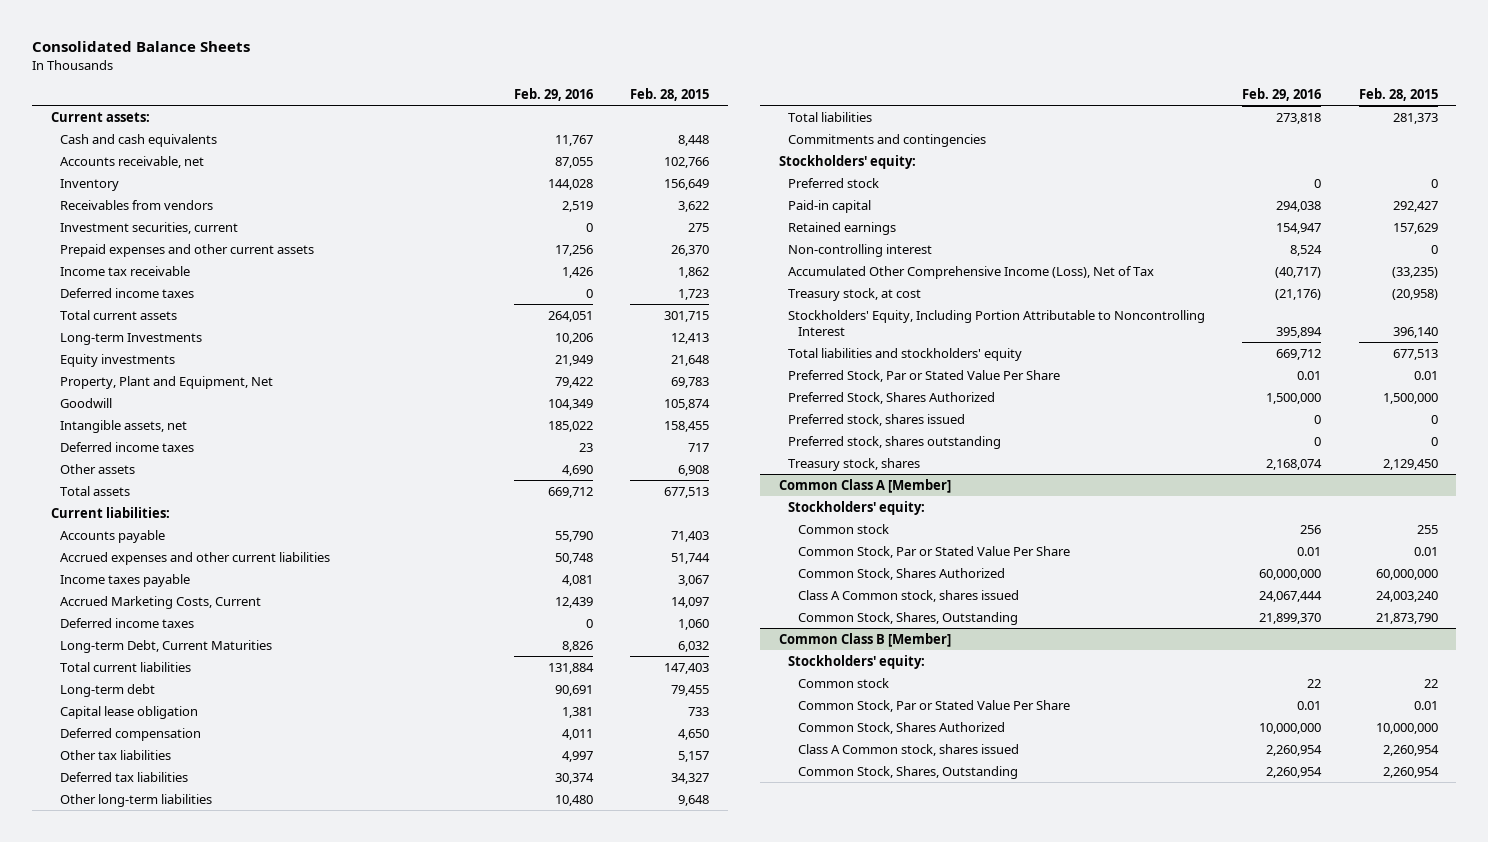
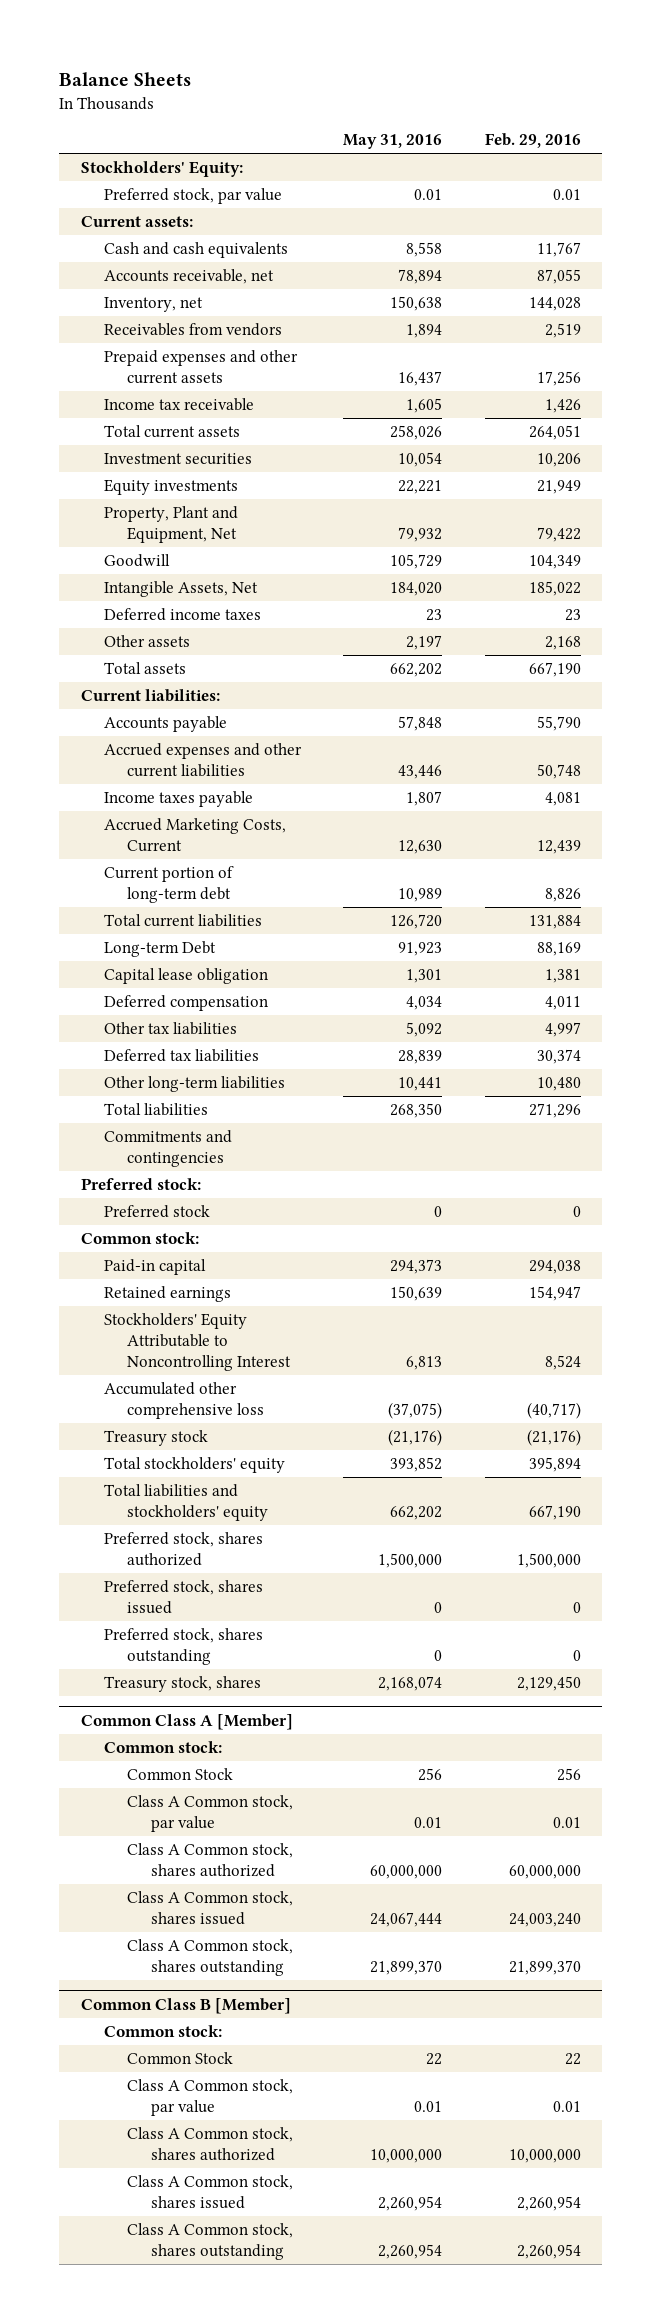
- Consolidated Balance Sheets
+ Balance Sheets
- | Feb. 29, 2016 | Feb. 28, 2015
+ | May 31, 2016 | Feb. 29, 2016
+ Stockholders' Equity:
+ Preferred stock, par value | 0.01 | 0.01
- Inventory | 144,028 | 156,649
+ Inventory, net | 150,638 | 144,028
- Investment securities, current | 0 | 275
- Deferred income taxes | 0 | 1,723
- Long-term Investments | 10,206 | 12,413
+ Investment securities | 10,054 | 10,206
- Intangible assets, net | 185,022 | 158,455
+ Intangible Assets, Net | 184,020 | 185,022
- Other assets | 4,690 | 6,908
- Total assets | 669,712 | 677,513
+ Other assets | 2,197 | 2,168
+ Total assets | 662,202 | 667,190
- Deferred income taxes | 0 | 1,060
- Long-term Debt, Current Maturities | 8,826 | 6,032
+ Current portion of long-term debt | 10,989 | 8,826
- Long-term debt | 90,691 | 79,455
+ Long-term Debt | 91,923 | 88,169
- Total liabilities | 273,818 | 281,373
+ Total liabilities | 268,350 | 271,296
- Stockholders' equity:
+ Preferred stock:
+ Common stock:
- Non-controlling interest | 8,524 | 0
- Accumulated Other Comprehensive Income (Loss), Net of Tax | (40,717) | (33,235)
- Treasury stock, at cost | (21,176) | (20,958)
- Stockholders' Equity, Including Portion Attributable to Noncontrolling Interest | 395,894 | 396,140
- Total liabilities and stockholders' equity | 669,712 | 677,513
- Preferred Stock, Par or Stated Value Per Share | 0.01 | 0.01
- Preferred Stock, Shares Authorized | 1,500,000 | 1,500,000
+ Stockholders' Equity Attributable to Noncontrolling Interest | 6,813 | 8,524
+ Accumulated other comprehensive loss | (37,075) | (40,717)
+ Treasury stock | (21,176) | (21,176)
+ Total stockholders' equity | 393,852 | 395,894
+ Total liabilities and stockholders' equity | 662,202 | 667,190
+ Preferred stock, shares authorized | 1,500,000 | 1,500,000
- Treasury stock, shares | 2,168,074 | 2,129,450
+ Treasury stock, shares | 2,168,074 | 2,129,450
@ Common Class A [Member]
- Stockholders' equity:
- Common stock | 256 | 255
- Common Stock, Par or Stated Value Per Share | 0.01 | 0.01
- Common Stock, Shares Authorized | 60,000,000 | 60,000,000
- Class A Common stock, shares issued | 24,067,444 | 24,003,240
- Common Stock, Shares, Outstanding | 21,899,370 | 21,873,790
+ Common stock:
+ Common Stock | 256 | 256
+ Class A Common stock, par value | 0.01 | 0.01
+ Class A Common stock, shares authorized | 60,000,000 | 60,000,000
+ Class A Common stock, shares issued | 24,067,444 | 24,003,240
+ Class A Common stock, shares outstanding | 21,899,370 | 21,899,370
@ Common Class B [Member]
- Stockholders' equity:
- Common stock | 22 | 22
- Common Stock, Par or Stated Value Per Share | 0.01 | 0.01
- Common Stock, Shares Authorized | 10,000,000 | 10,000,000
+ Common stock:
+ Common Stock | 22 | 22
+ Class A Common stock, par value | 0.01 | 0.01
+ Class A Common stock, shares authorized | 10,000,000 | 10,000,000
- Common Stock, Shares, Outstanding | 2,260,954 | 2,260,954
+ Class A Common stock, shares outstanding | 2,260,954 | 2,260,954

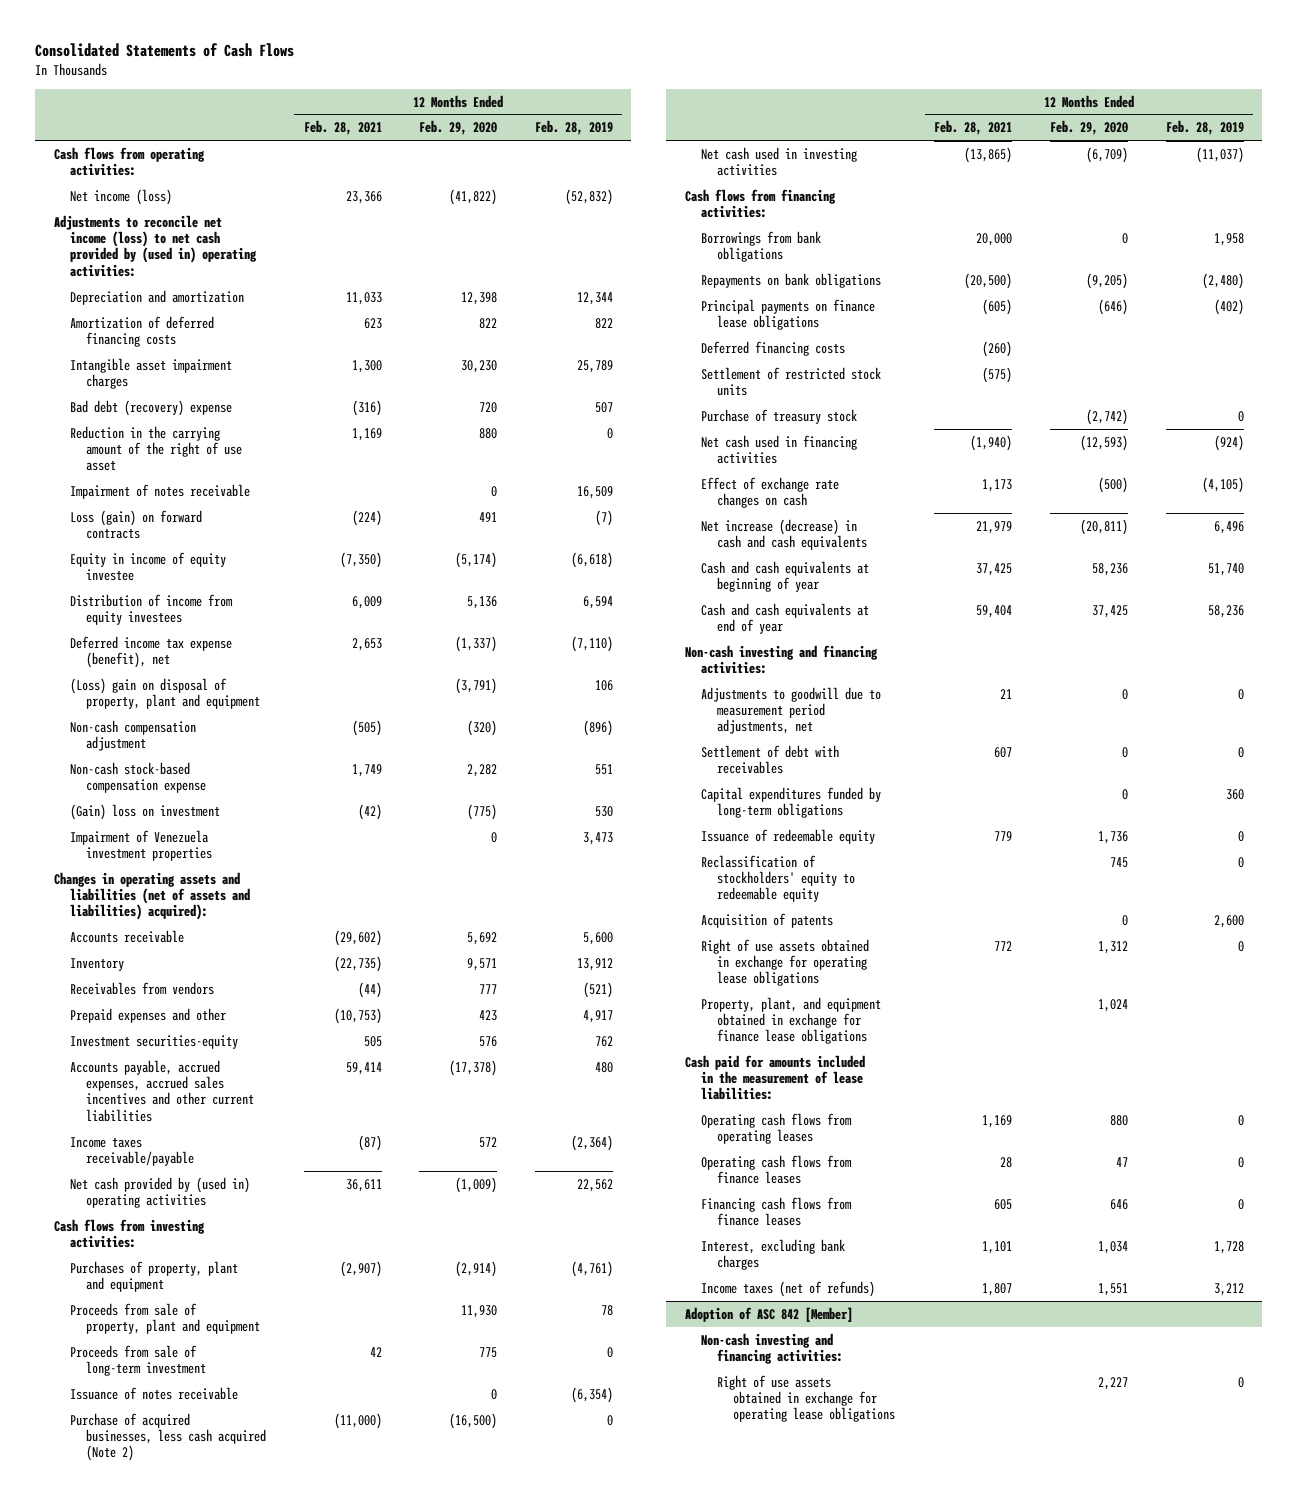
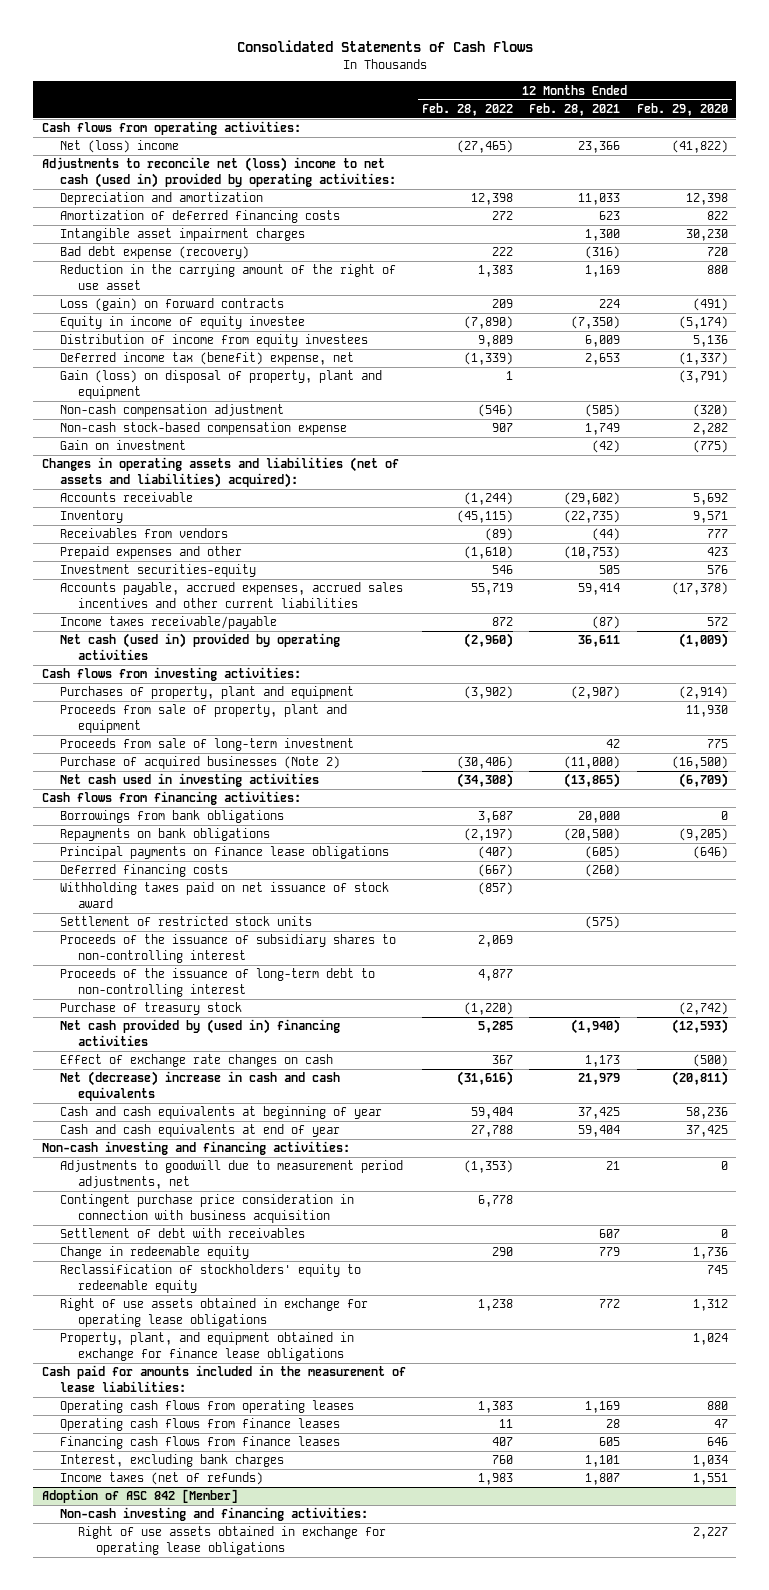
- | 12 Months Ended Feb. 28, 2021 | 12 Months Ended Feb. 29, 2020 | 12 Months Ended Feb. 28, 2019
+ | 12 Months Ended Feb. 28, 2022 | 12 Months Ended Feb. 28, 2021 | 12 Months Ended Feb. 29, 2020
- Net income (loss) | 23,366 | (41,822) | (52,832)
- Adjustments to reconcile net income (loss) to net cash provided by (used in) operating activities:
+ Net (loss) income | (27,465) | 23,366 | (41,822)
+ Adjustments to reconcile net (loss) income to net cash (used in) provided by operating activities:
- Bad debt (recovery) expense | (316) | 720 | 507
+ Bad debt expense (recovery) | 222 | (316) | 720
- Impairment of notes receivable | | 0 | 16,509
- Loss (gain) on forward contracts | (224) | 491 | (7)
+ Loss (gain) on forward contracts | 209 | 224 | (491)
- Deferred income tax expense (benefit), net | 2,653 | (1,337) | (7,110)
- (Loss) gain on disposal of property, plant and equipment | | (3,791) | 106
+ Deferred income tax (benefit) expense, net | (1,339) | 2,653 | (1,337)
+ Gain (loss) on disposal of property, plant and equipment | 1 | | (3,791)
- (Gain) loss on investment | (42) | (775) | 530
- Impairment of Venezuela investment properties | | 0 | 3,473
+ Gain on investment | | (42) | (775)
- Net cash provided by (used in) operating activities | 36,611 | (1,009) | 22,562
+ Net cash (used in) provided by operating activities | (2,960) | 36,611 | (1,009)
- Issuance of notes receivable | | 0 | (6,354)
- Purchase of acquired businesses, less cash acquired (Note 2) | (11,000) | (16,500) | 0
+ Purchase of acquired businesses (Note 2) | (30,406) | (11,000) | (16,500)
+ Withholding taxes paid on net issuance of stock award | (857) | |
+ Proceeds of the issuance of subsidiary shares to non-controlling interest | 2,069 | |
+ Proceeds of the issuance of long-term debt to non-controlling interest | 4,877 | |
- Net cash used in financing activities | (1,940) | (12,593) | (924)
+ Net cash provided by (used in) financing activities | 5,285 | (1,940) | (12,593)
- Net increase (decrease) in cash and cash equivalents | 21,979 | (20,811) | 6,496
+ Net (decrease) increase in cash and cash equivalents | (31,616) | 21,979 | (20,811)
+ Contingent purchase price consideration in connection with business acquisition | 6,778 | |
- Capital expenditures funded by long-term obligations | | 0 | 360
- Issuance of redeemable equity | 779 | 1,736 | 0
+ Change in redeemable equity | 290 | 779 | 1,736
- Acquisition of patents | | 0 | 2,600

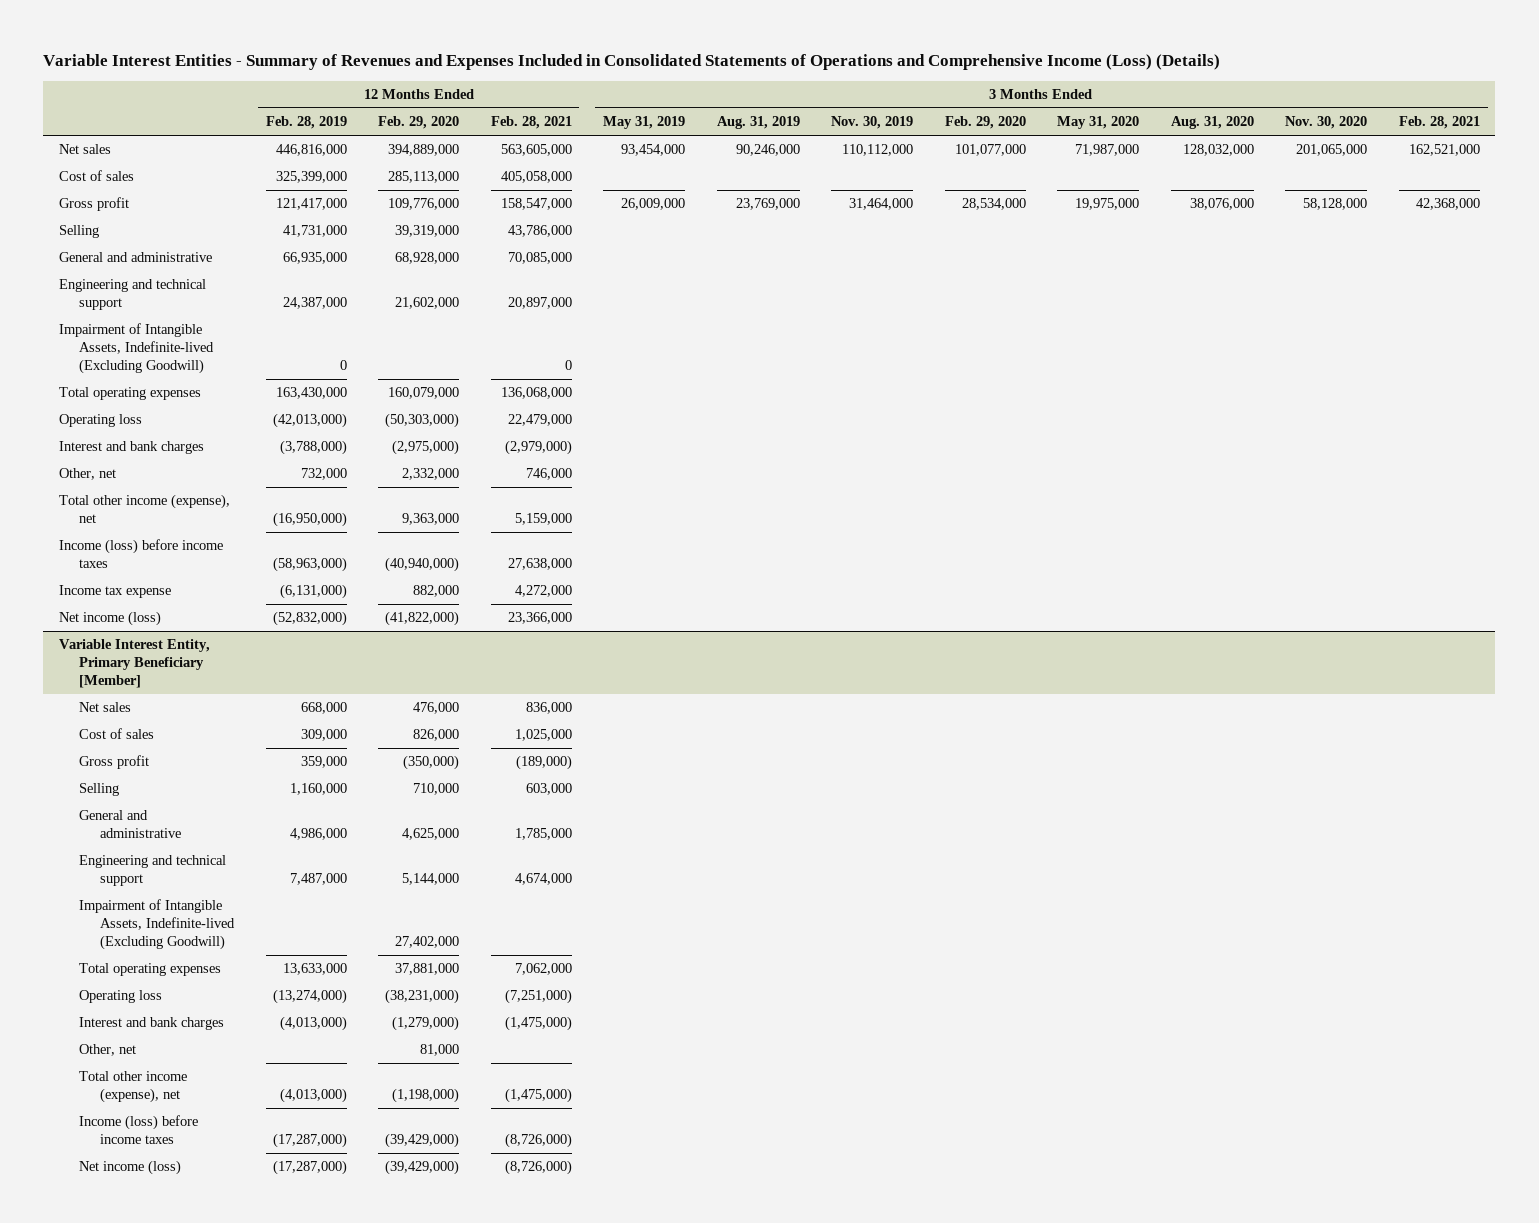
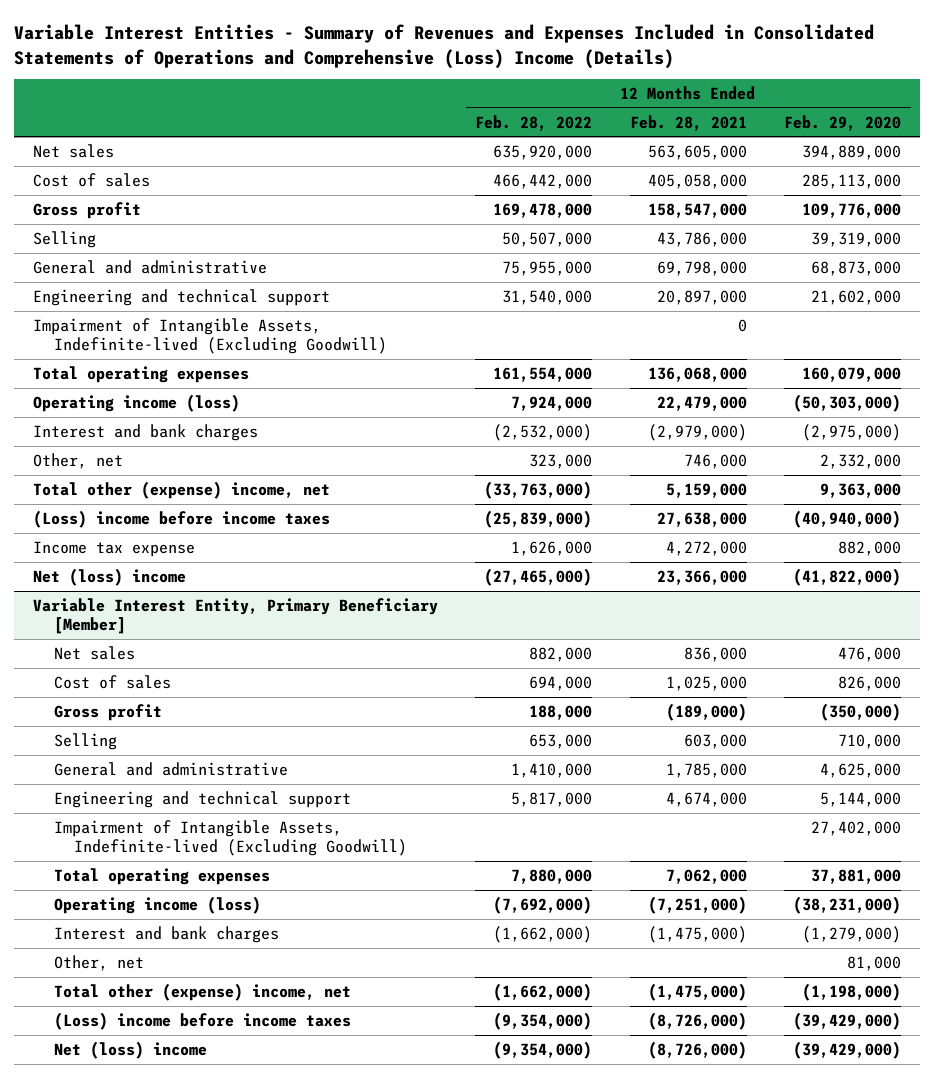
- Variable Interest Entities - Summary of Revenues and Expenses Included in Consolidated Statements of Operations and Comprehensive Income (Loss) (Details)
+ Variable Interest Entities - Summary of Revenues and Expenses Included in Consolidated Statements of Operations and Comprehensive (Loss) Income (Details)
- | 12 Months Ended Feb. 28, 2019 | 12 Months Ended Feb. 29, 2020 | 12 Months Ended Feb. 28, 2021 | 3 Months Ended May 31, 2019 | 3 Months Ended Aug. 31, 2019 | 3 Months Ended Nov. 30, 2019 | 3 Months Ended Feb. 29, 2020 | 3 Months Ended May 31, 2020 | 3 Months Ended Aug. 31, 2020 | 3 Months Ended Nov. 30, 2020 | 3 Months Ended Feb. 28, 2021
+ | 12 Months Ended Feb. 28, 2022 | 12 Months Ended Feb. 28, 2021 | 12 Months Ended Feb. 29, 2020
- General and administrative | 66,935,000 | 68,928,000 | 70,085,000 | | | | | | | |
+ General and administrative | 75,955,000 | 69,798,000 | 68,873,000
- Operating loss | (42,013,000) | (50,303,000) | 22,479,000 | | | | | | | |
+ Operating income (loss) | 7,924,000 | 22,479,000 | (50,303,000)
- Total other income (expense), net | (16,950,000) | 9,363,000 | 5,159,000 | | | | | | | |
- Income (loss) before income taxes | (58,963,000) | (40,940,000) | 27,638,000 | | | | | | | |
+ Total other (expense) income, net | (33,763,000) | 5,159,000 | 9,363,000
+ (Loss) income before income taxes | (25,839,000) | 27,638,000 | (40,940,000)
- Net income (loss) | (52,832,000) | (41,822,000) | 23,366,000 | | | | | | | |
+ Net (loss) income | (27,465,000) | 23,366,000 | (41,822,000)
@ Variable Interest Entity, Primary Beneficiary [Member]
- Operating loss | (13,274,000) | (38,231,000) | (7,251,000) | | | | | | | |
+ Operating income (loss) | (7,692,000) | (7,251,000) | (38,231,000)
- Total other income (expense), net | (4,013,000) | (1,198,000) | (1,475,000) | | | | | | | |
- Income (loss) before income taxes | (17,287,000) | (39,429,000) | (8,726,000) | | | | | | | |
- Net income (loss) | (17,287,000) | (39,429,000) | (8,726,000) | | | | | | | |
+ Total other (expense) income, net | (1,662,000) | (1,475,000) | (1,198,000)
+ (Loss) income before income taxes | (9,354,000) | (8,726,000) | (39,429,000)
+ Net (loss) income | (9,354,000) | (8,726,000) | (39,429,000)

